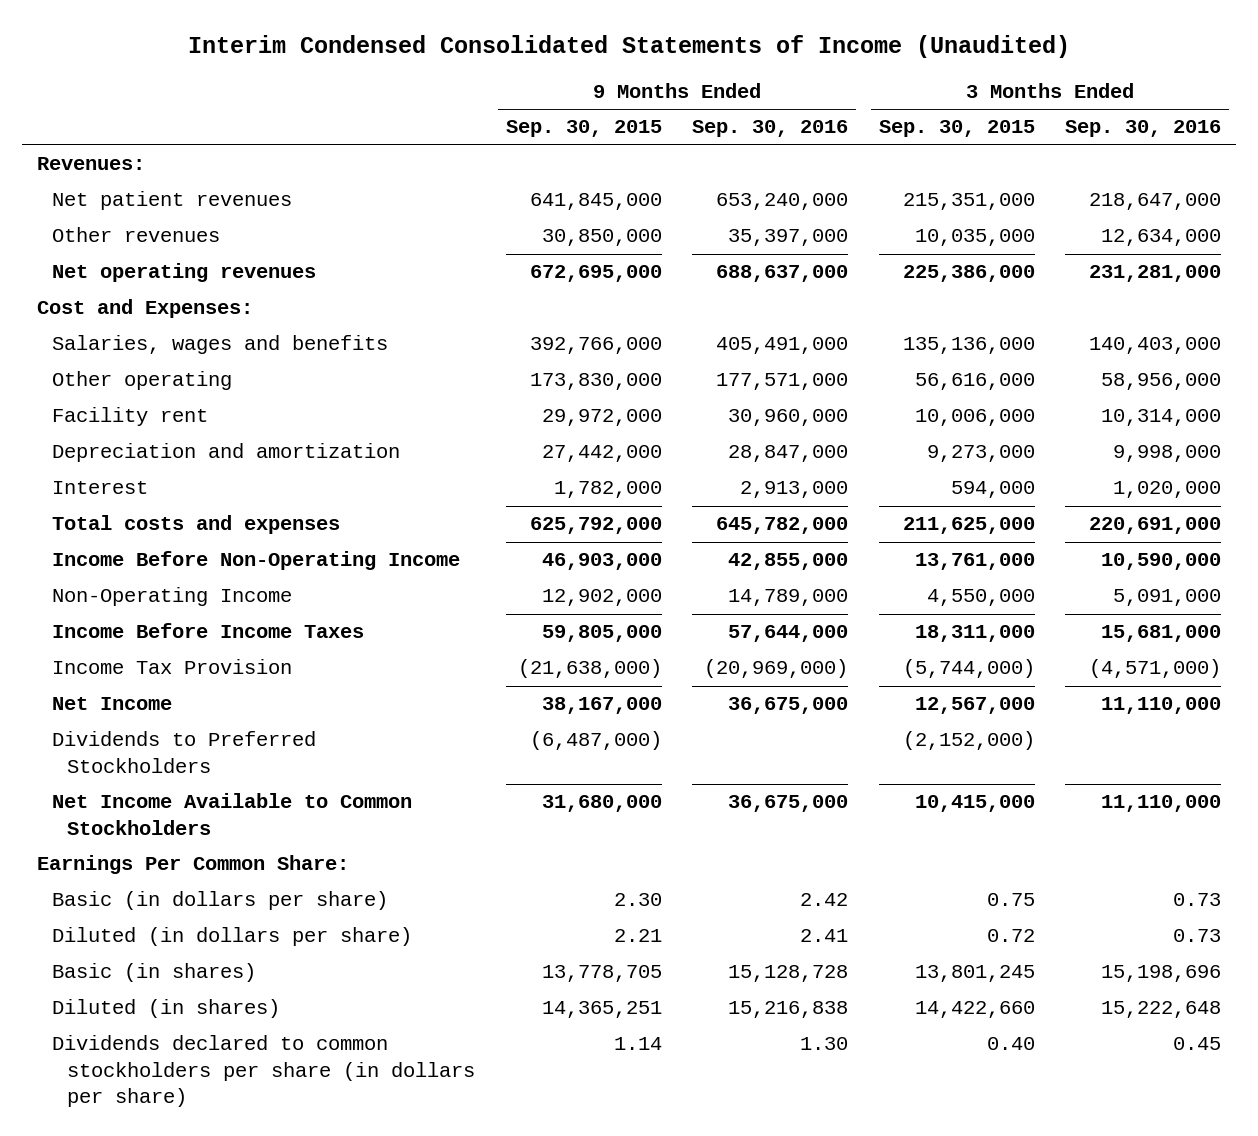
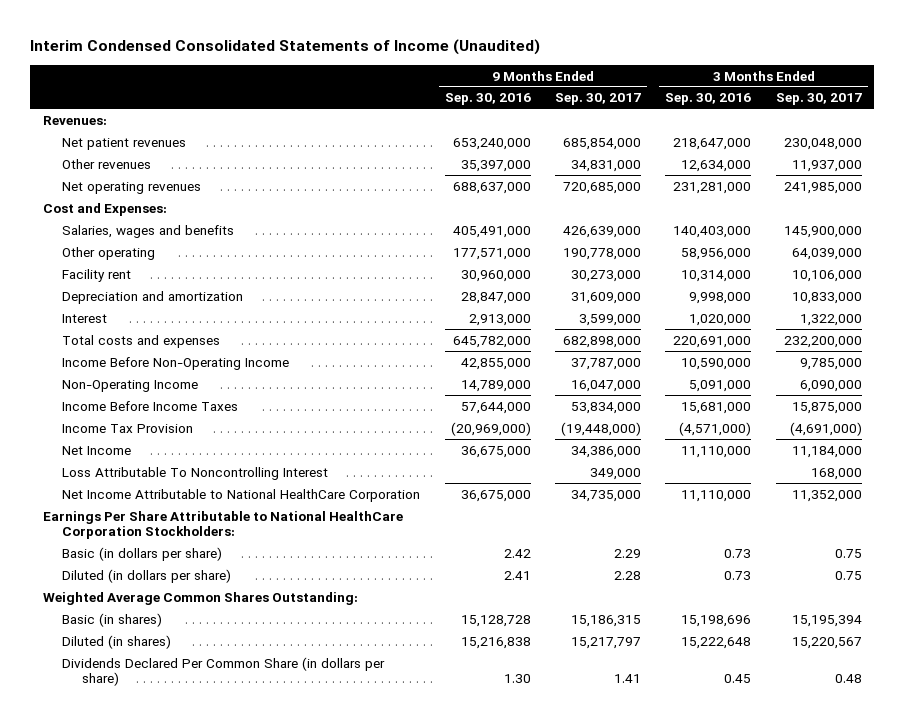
- | 9 Months Ended Sep. 30, 2015 | 9 Months Ended Sep. 30, 2016 | 3 Months Ended Sep. 30, 2015 | 3 Months Ended Sep. 30, 2016
+ | 9 Months Ended Sep. 30, 2016 | 9 Months Ended Sep. 30, 2017 | 3 Months Ended Sep. 30, 2016 | 3 Months Ended Sep. 30, 2017
- Dividends to Preferred Stockholders | (6,487,000) | | (2,152,000) |
- Net Income Available to Common Stockholders | 31,680,000 | 36,675,000 | 10,415,000 | 11,110,000
- Earnings Per Common Share:
+ Loss Attributable To Noncontrolling Interest | | 349,000 | | 168,000
+ Net Income Attributable to National HealthCare Corporation | 36,675,000 | 34,735,000 | 11,110,000 | 11,352,000
+ Earnings Per Share Attributable to National HealthCare Corporation Stockholders:
+ Weighted Average Common Shares Outstanding:
- Dividends declared to common stockholders per share (in dollars per share) | 1.14 | 1.30 | 0.40 | 0.45
+ Dividends Declared Per Common Share (in dollars per share) | 1.30 | 1.41 | 0.45 | 0.48

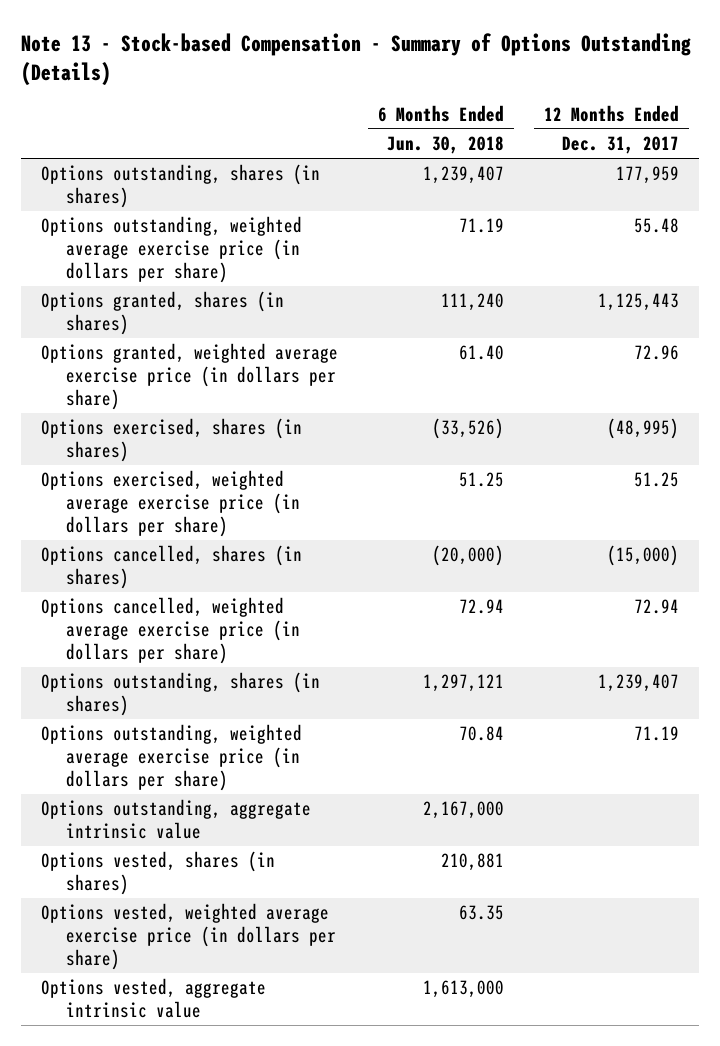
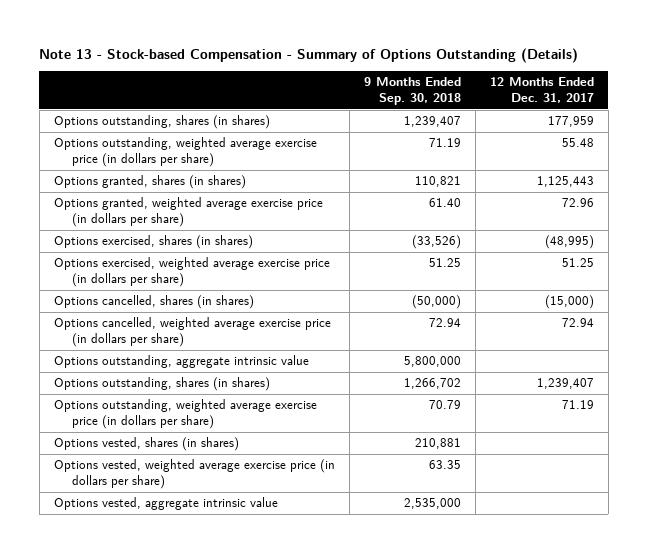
- | 6 Months Ended Jun. 30, 2018 | 12 Months Ended Dec. 31, 2017
+ | 9 Months Ended Sep. 30, 2018 | 12 Months Ended Dec. 31, 2017
moved up: Options outstanding, aggregate intrinsic value | 5,800,000 |

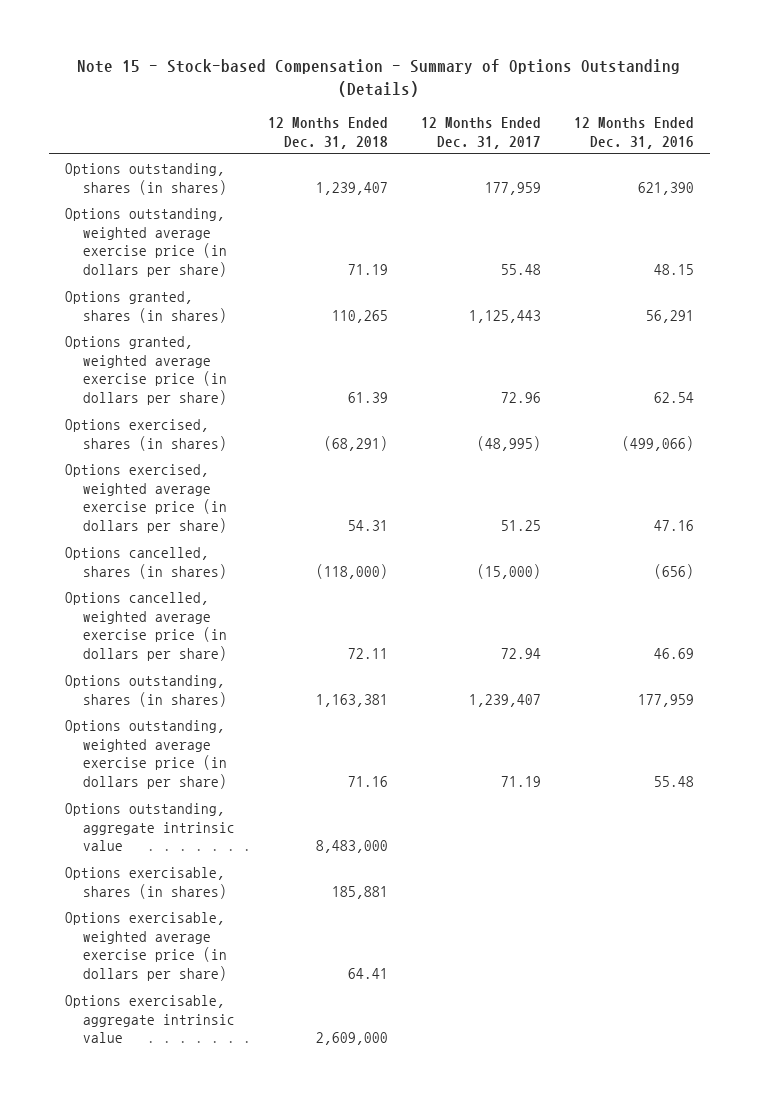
- Note 13 - Stock-based Compensation - Summary of Options Outstanding (Details)
+ Note 15 - Stock-based Compensation - Summary of Options Outstanding (Details)
- | 9 Months Ended Sep. 30, 2018 | 12 Months Ended Dec. 31, 2017
+ | 12 Months Ended Dec. 31, 2018 | 12 Months Ended Dec. 31, 2017 | 12 Months Ended Dec. 31, 2016
- Options vested, shares (in shares) | 210,881 |
- Options vested, weighted average exercise price (in dollars per share) | 63.35 |
- Options vested, aggregate intrinsic value | 2,535,000 |
moved down: Options outstanding, aggregate intrinsic value | 8,483,000 | |
+ Options exercisable, shares (in shares) | 185,881 | |
+ Options exercisable, weighted average exercise price (in dollars per share) | 64.41 | |
+ Options exercisable, aggregate intrinsic value | 2,609,000 | |

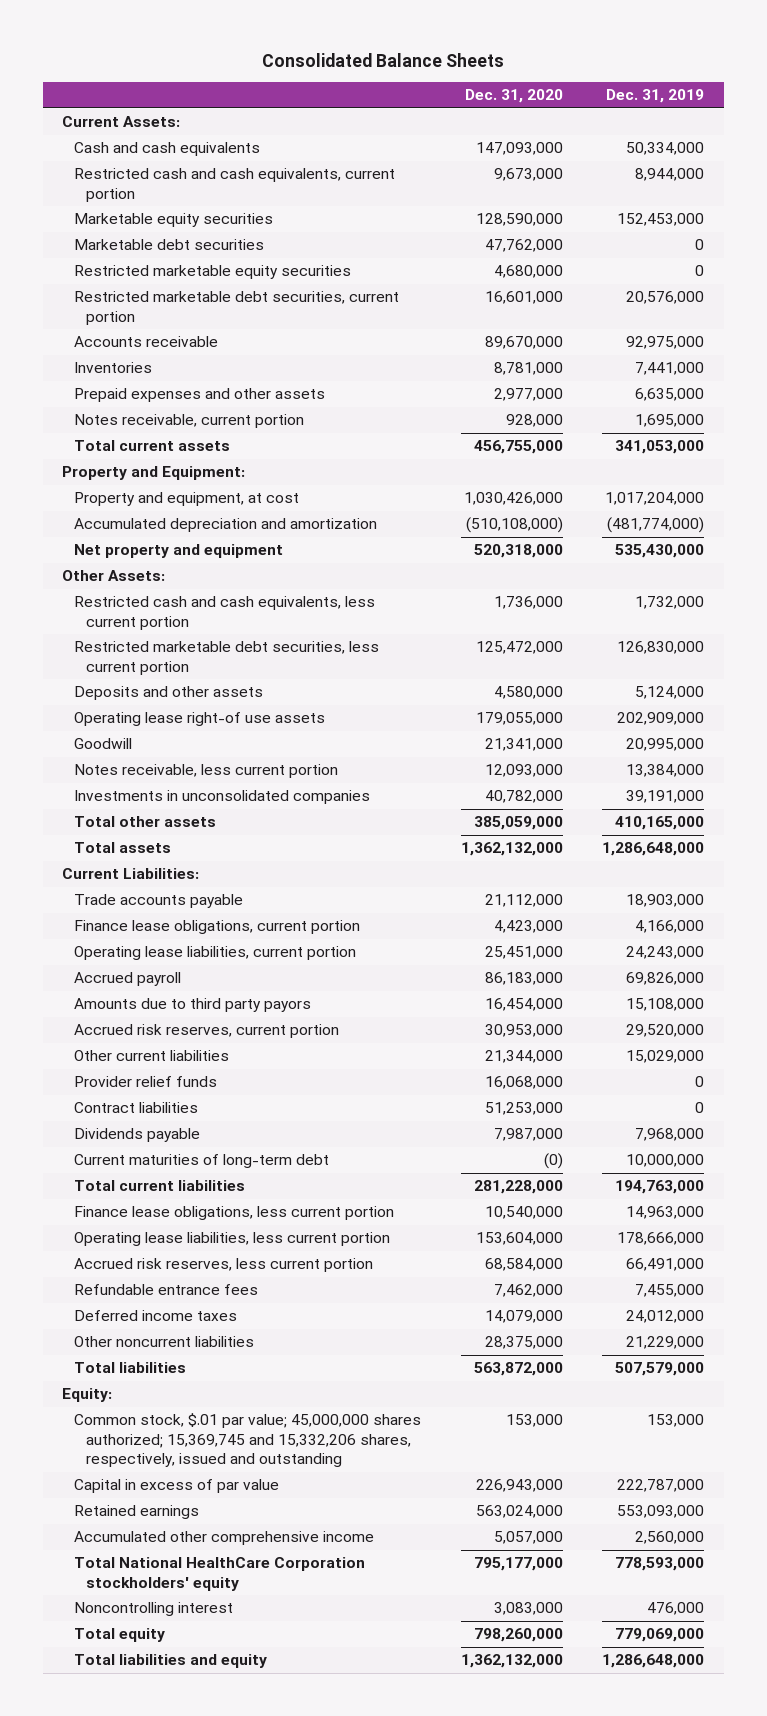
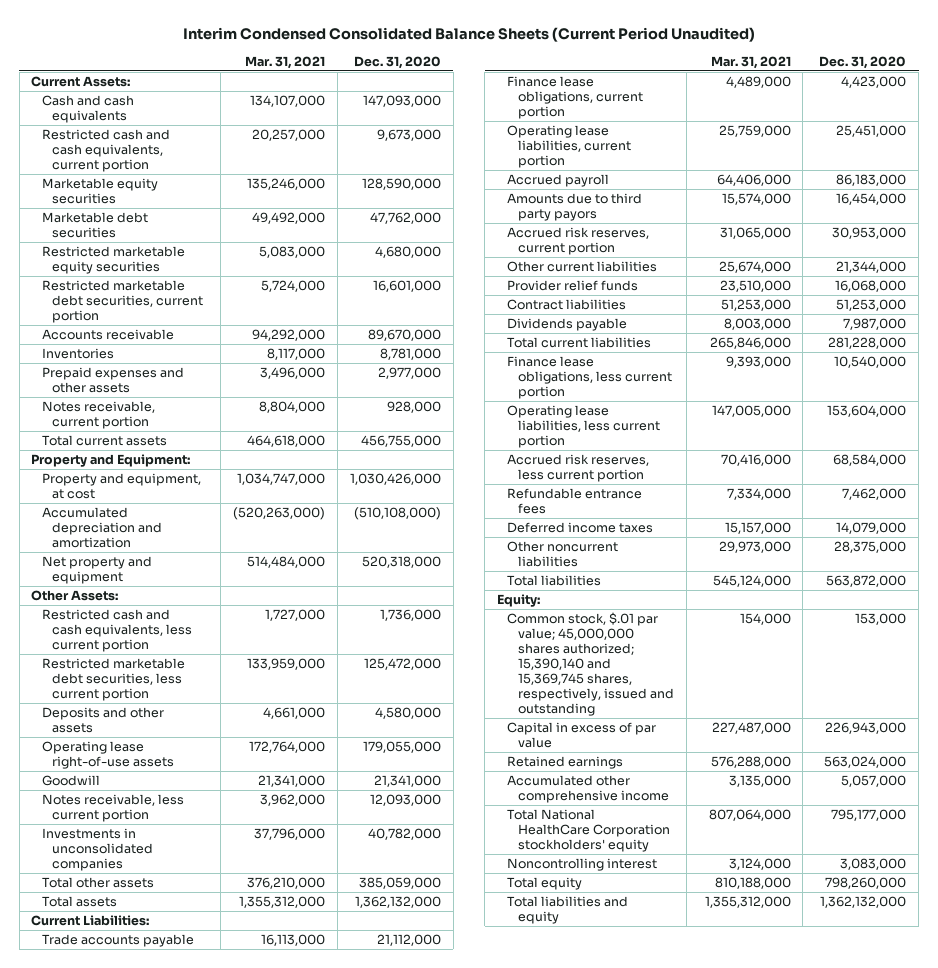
- Consolidated Balance Sheets
+ Interim Condensed Consolidated Balance Sheets (Current Period Unaudited)
- | Dec. 31, 2020 | Dec. 31, 2019
+ | Mar. 31, 2021 | Dec. 31, 2020
- Operating lease right-of use assets | 179,055,000 | 202,909,000
+ Operating lease right-of-use assets | 172,764,000 | 179,055,000
- Current maturities of long-term debt | (0) | 10,000,000
- Common stock, $.01 par value; 45,000,000 shares authorized; 15,369,745 and 15,332,206 shares, respectively, issued and outstanding | 153,000 | 153,000
+ Common stock, $.01 par value; 45,000,000 shares authorized; 15,390,140 and 15,369,745 shares, respectively, issued and outstanding | 154,000 | 153,000

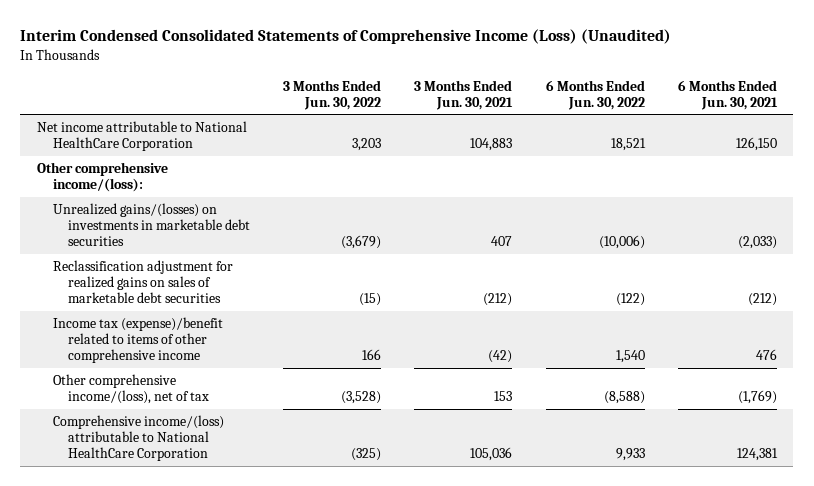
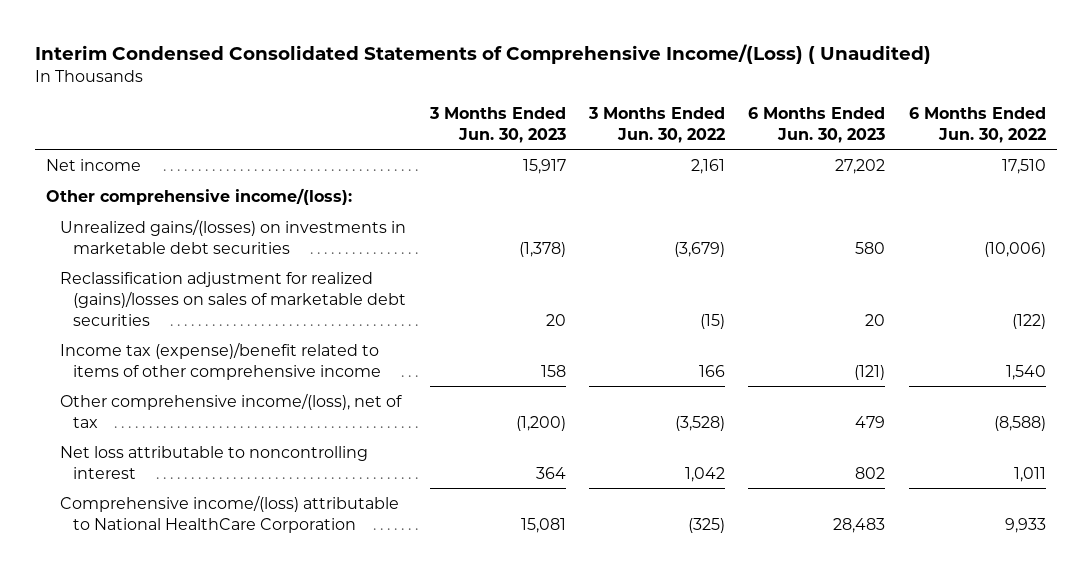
- Interim Condensed Consolidated Statements of Comprehensive Income (Loss) (Unaudited)
+ Interim Condensed Consolidated Statements of Comprehensive Income/(Loss) ( Unaudited)
- | 3 Months Ended Jun. 30, 2022 | 3 Months Ended Jun. 30, 2021 | 6 Months Ended Jun. 30, 2022 | 6 Months Ended Jun. 30, 2021
+ | 3 Months Ended Jun. 30, 2023 | 3 Months Ended Jun. 30, 2022 | 6 Months Ended Jun. 30, 2023 | 6 Months Ended Jun. 30, 2022
- Net income attributable to National HealthCare Corporation | 3,203 | 104,883 | 18,521 | 126,150
+ Net income | 15,917 | 2,161 | 27,202 | 17,510
- Reclassification adjustment for realized gains on sales of marketable debt securities | (15) | (212) | (122) | (212)
+ Reclassification adjustment for realized (gains)/losses on sales of marketable debt securities | 20 | (15) | 20 | (122)
+ Net loss attributable to noncontrolling interest | 364 | 1,042 | 802 | 1,011

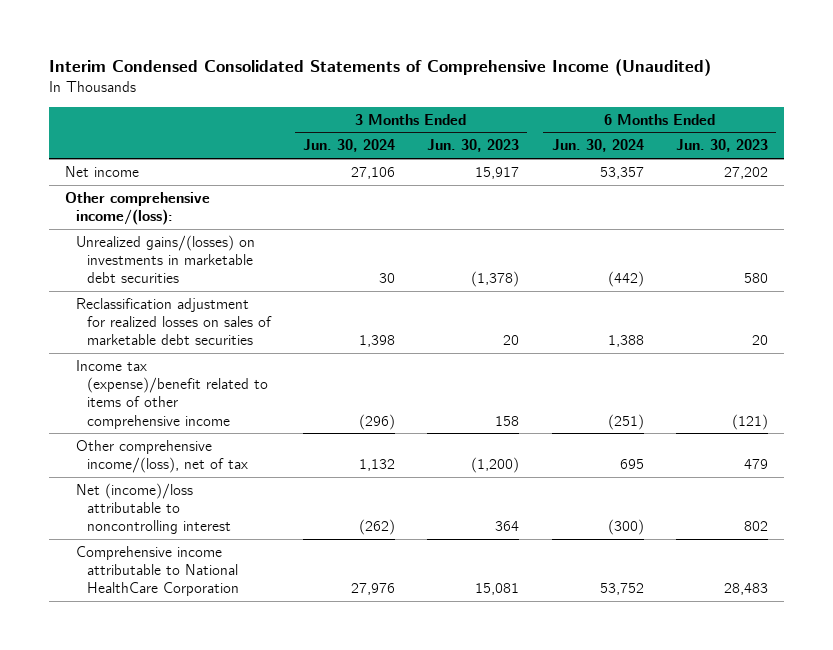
- Interim Condensed Consolidated Statements of Comprehensive Income/(Loss) ( Unaudited)
+ Interim Condensed Consolidated Statements of Comprehensive Income (Unaudited)
- | 3 Months Ended Jun. 30, 2023 | 3 Months Ended Jun. 30, 2022 | 6 Months Ended Jun. 30, 2023 | 6 Months Ended Jun. 30, 2022
+ | 3 Months Ended Jun. 30, 2024 | 3 Months Ended Jun. 30, 2023 | 6 Months Ended Jun. 30, 2024 | 6 Months Ended Jun. 30, 2023
- Reclassification adjustment for realized (gains)/losses on sales of marketable debt securities | 20 | (15) | 20 | (122)
+ Reclassification adjustment for realized losses on sales of marketable debt securities | 1,398 | 20 | 1,388 | 20
- Net loss attributable to noncontrolling interest | 364 | 1,042 | 802 | 1,011
- Comprehensive income/(loss) attributable to National HealthCare Corporation | 15,081 | (325) | 28,483 | 9,933
+ Net (income)/loss attributable to noncontrolling interest | (262) | 364 | (300) | 802
+ Comprehensive income attributable to National HealthCare Corporation | 27,976 | 15,081 | 53,752 | 28,483

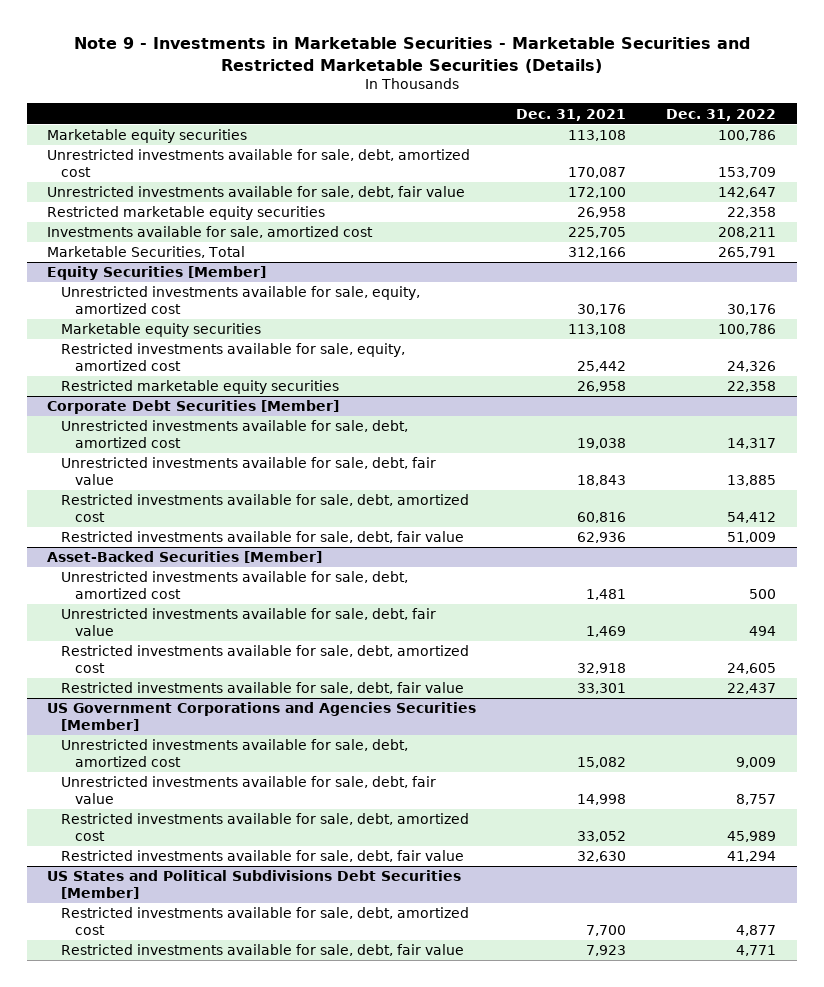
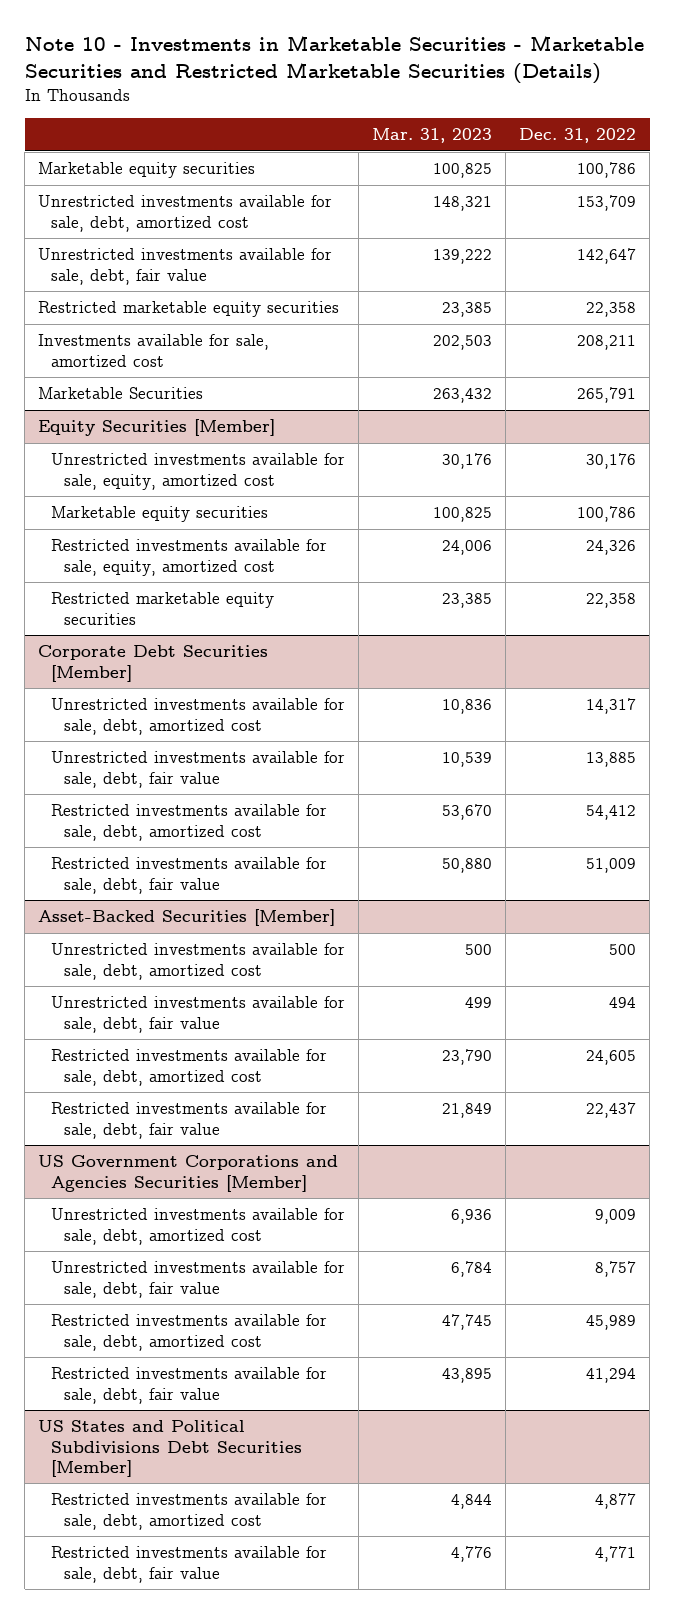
- Note 9 - Investments in Marketable Securities - Marketable Securities and Restricted Marketable Securities (Details)
+ Note 10 - Investments in Marketable Securities - Marketable Securities and Restricted Marketable Securities (Details)
- | Dec. 31, 2021 | Dec. 31, 2022
+ | Mar. 31, 2023 | Dec. 31, 2022
- Marketable Securities, Total | 312,166 | 265,791
+ Marketable Securities | 263,432 | 265,791

